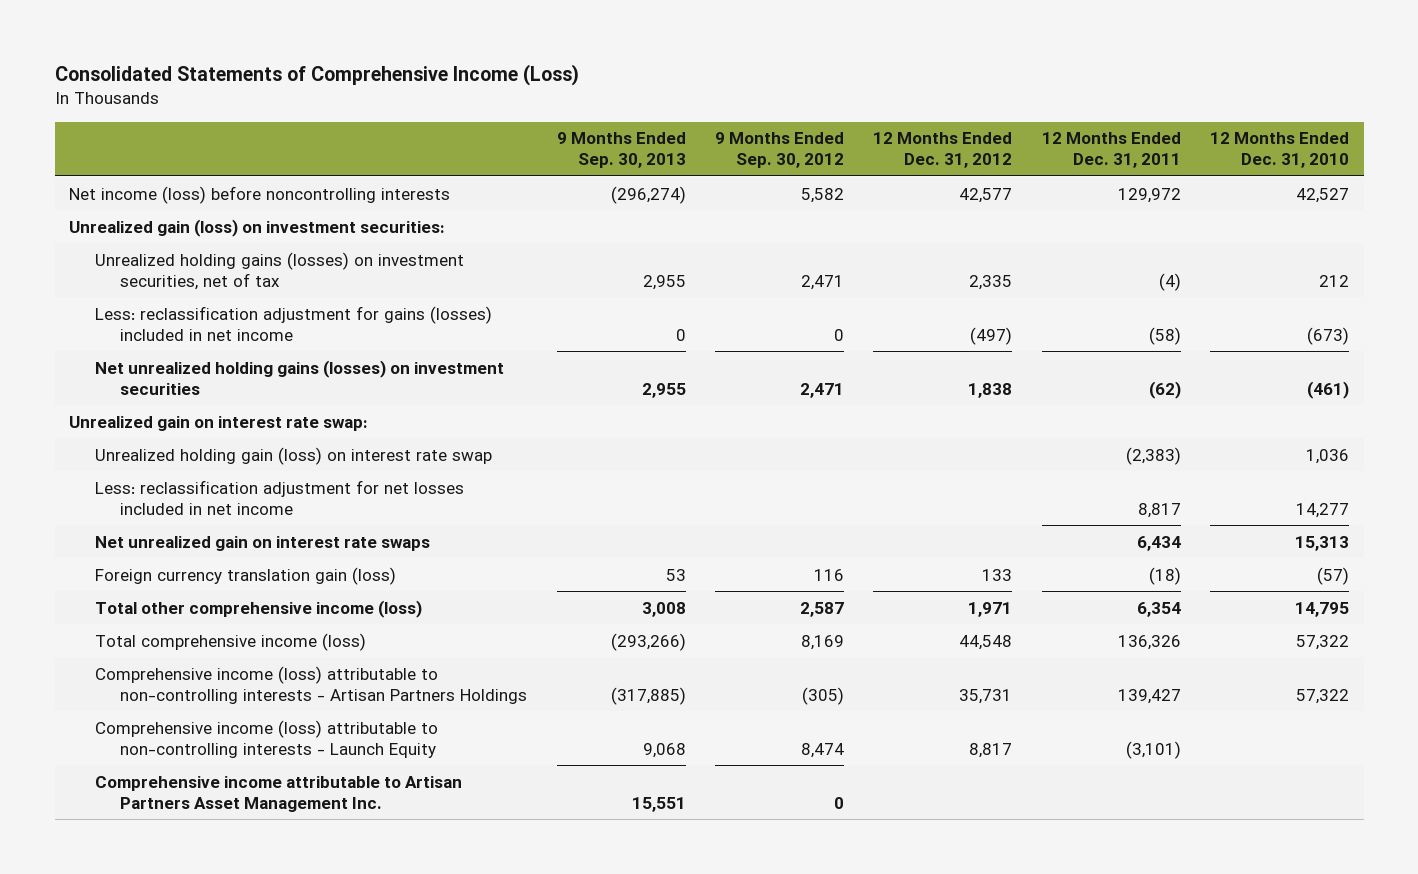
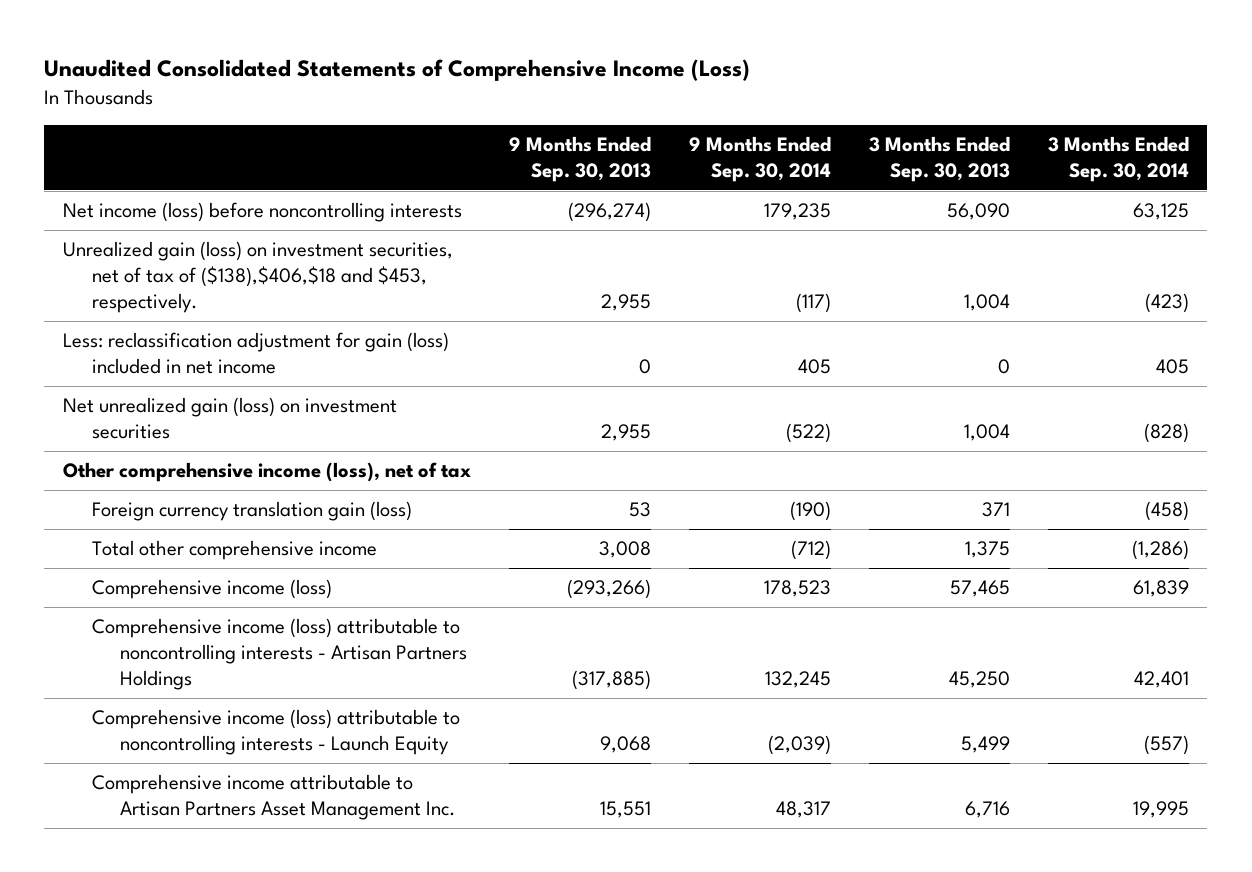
- Consolidated Statements of Comprehensive Income (Loss)
+ Unaudited Consolidated Statements of Comprehensive Income (Loss)
- | 9 Months Ended Sep. 30, 2013 | 9 Months Ended Sep. 30, 2012 | 12 Months Ended Dec. 31, 2012 | 12 Months Ended Dec. 31, 2011 | 12 Months Ended Dec. 31, 2010
+ | 9 Months Ended Sep. 30, 2013 | 9 Months Ended Sep. 30, 2014 | 3 Months Ended Sep. 30, 2013 | 3 Months Ended Sep. 30, 2014
- Unrealized gain (loss) on investment securities:
- Unrealized holding gains (losses) on investment securities, net of tax | 2,955 | 2,471 | 2,335 | (4) | 212
- Less: reclassification adjustment for gains (losses) included in net income | 0 | 0 | (497) | (58) | (673)
- Net unrealized holding gains (losses) on investment securities | 2,955 | 2,471 | 1,838 | (62) | (461)
- Unrealized gain on interest rate swap:
- Unrealized holding gain (loss) on interest rate swap | | | | (2,383) | 1,036
- Less: reclassification adjustment for net losses included in net income | | | | 8,817 | 14,277
- Net unrealized gain on interest rate swaps | | | | 6,434 | 15,313
+ Unrealized gain (loss) on investment securities, net of tax of ($138),$406,$18 and $453, respectively. | 2,955 | (117) | 1,004 | (423)
+ Less: reclassification adjustment for gain (loss) included in net income | 0 | 405 | 0 | 405
+ Net unrealized gain (loss) on investment securities | 2,955 | (522) | 1,004 | (828)
+ Other comprehensive income (loss), net of tax
- Total other comprehensive income (loss) | 3,008 | 2,587 | 1,971 | 6,354 | 14,795
- Total comprehensive income (loss) | (293,266) | 8,169 | 44,548 | 136,326 | 57,322
- Comprehensive income (loss) attributable to non-controlling interests - Artisan Partners Holdings | (317,885) | (305) | 35,731 | 139,427 | 57,322
- Comprehensive income (loss) attributable to non-controlling interests - Launch Equity | 9,068 | 8,474 | 8,817 | (3,101) |
+ Total other comprehensive income | 3,008 | (712) | 1,375 | (1,286)
+ Comprehensive income (loss) | (293,266) | 178,523 | 57,465 | 61,839
+ Comprehensive income (loss) attributable to noncontrolling interests - Artisan Partners Holdings | (317,885) | 132,245 | 45,250 | 42,401
+ Comprehensive income (loss) attributable to noncontrolling interests - Launch Equity | 9,068 | (2,039) | 5,499 | (557)

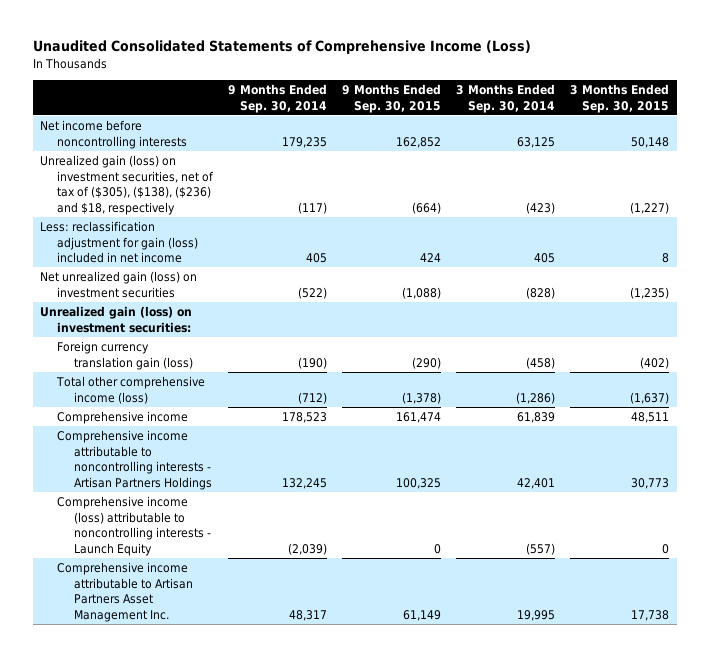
- | 9 Months Ended Sep. 30, 2013 | 9 Months Ended Sep. 30, 2014 | 3 Months Ended Sep. 30, 2013 | 3 Months Ended Sep. 30, 2014
+ | 9 Months Ended Sep. 30, 2014 | 9 Months Ended Sep. 30, 2015 | 3 Months Ended Sep. 30, 2014 | 3 Months Ended Sep. 30, 2015
- Net income (loss) before noncontrolling interests | (296,274) | 179,235 | 56,090 | 63,125
- Unrealized gain (loss) on investment securities, net of tax of ($138),$406,$18 and $453, respectively. | 2,955 | (117) | 1,004 | (423)
+ Net income before noncontrolling interests | 179,235 | 162,852 | 63,125 | 50,148
+ Unrealized gain (loss) on investment securities, net of tax of ($305), ($138), ($236) and $18, respectively | (117) | (664) | (423) | (1,227)
- Other comprehensive income (loss), net of tax
+ Unrealized gain (loss) on investment securities:
- Total other comprehensive income | 3,008 | (712) | 1,375 | (1,286)
- Comprehensive income (loss) | (293,266) | 178,523 | 57,465 | 61,839
- Comprehensive income (loss) attributable to noncontrolling interests - Artisan Partners Holdings | (317,885) | 132,245 | 45,250 | 42,401
+ Total other comprehensive income (loss) | (712) | (1,378) | (1,286) | (1,637)
+ Comprehensive income | 178,523 | 161,474 | 61,839 | 48,511
+ Comprehensive income attributable to noncontrolling interests - Artisan Partners Holdings | 132,245 | 100,325 | 42,401 | 30,773

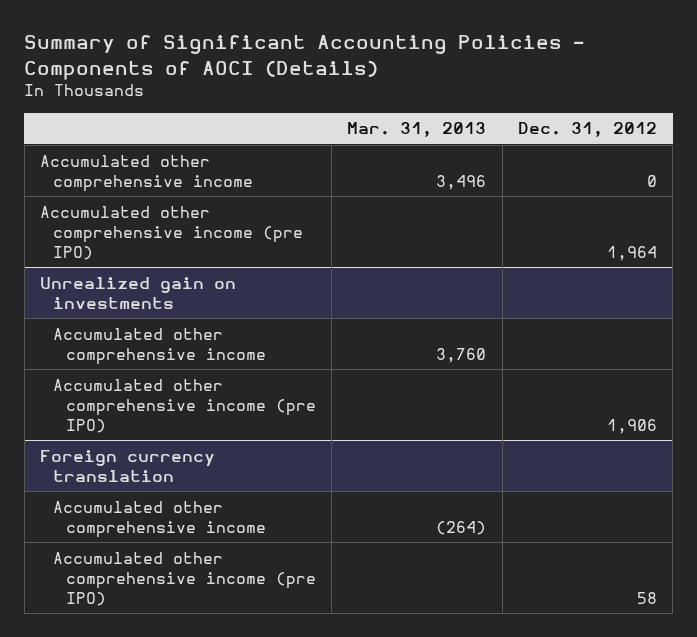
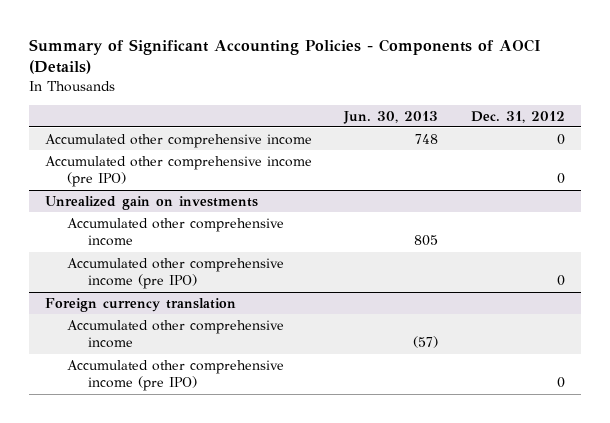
- | Mar. 31, 2013 | Dec. 31, 2012
+ | Jun. 30, 2013 | Dec. 31, 2012
- Accumulated other comprehensive income (pre IPO) | | 1,964
+ Accumulated other comprehensive income (pre IPO) | | 0
@ Unrealized gain on investments
- Accumulated other comprehensive income (pre IPO) | | 1,906
+ Accumulated other comprehensive income (pre IPO) | | 0
@ Foreign currency translation
- Accumulated other comprehensive income (pre IPO) | | 58
+ Accumulated other comprehensive income (pre IPO) | | 0

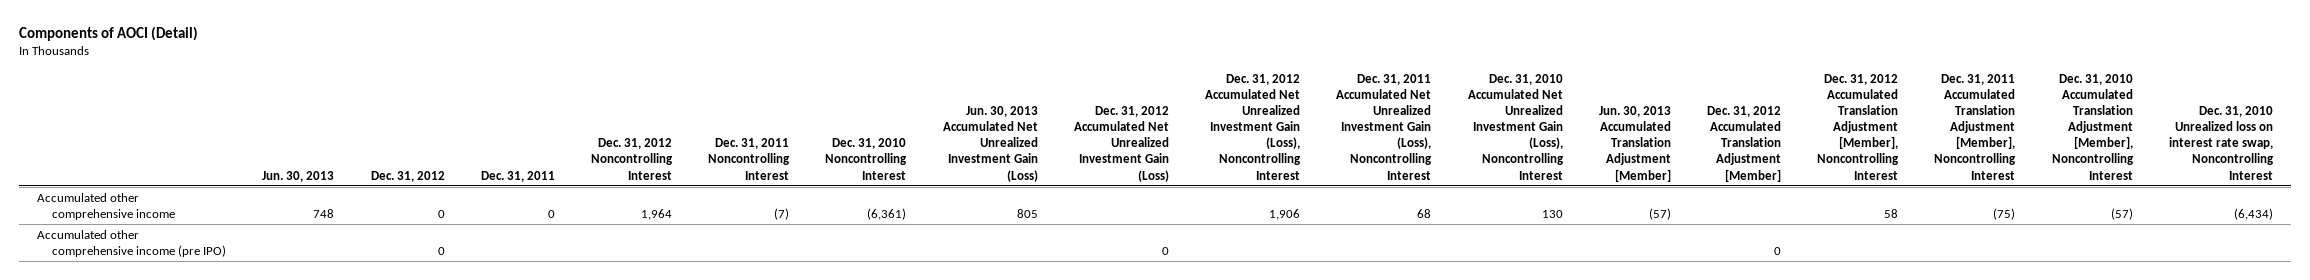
- Summary of Significant Accounting Policies - Components of AOCI (Details)
+ Components of AOCI (Detail)
- | Jun. 30, 2013 | Dec. 31, 2012
+ | Jun. 30, 2013 | Dec. 31, 2012 | Dec. 31, 2011 | Dec. 31, 2012 Noncontrolling Interest | Dec. 31, 2011 Noncontrolling Interest | Dec. 31, 2010 Noncontrolling Interest | Jun. 30, 2013 Accumulated Net Unrealized Investment Gain (Loss) | Dec. 31, 2012 Accumulated Net Unrealized Investment Gain (Loss) | Dec. 31, 2012 Accumulated Net Unrealized Investment Gain (Loss), Noncontrolling Interest | Dec. 31, 2011 Accumulated Net Unrealized Investment Gain (Loss), Noncontrolling Interest | Dec. 31, 2010 Accumulated Net Unrealized Investment Gain (Loss), Noncontrolling Interest | Jun. 30, 2013 Accumulated Translation Adjustment [Member] | Dec. 31, 2012 Accumulated Translation Adjustment [Member] | Dec. 31, 2012 Accumulated Translation Adjustment [Member], Noncontrolling Interest | Dec. 31, 2011 Accumulated Translation Adjustment [Member], Noncontrolling Interest | Dec. 31, 2010 Accumulated Translation Adjustment [Member], Noncontrolling Interest | Dec. 31, 2010 Unrealized loss on interest rate swap, Noncontrolling Interest
- Unrealized gain on investments
- Accumulated other comprehensive income | 805 |
- Accumulated other comprehensive income (pre IPO) | | 0
- Foreign currency translation
- Accumulated other comprehensive income | (57) |
- Accumulated other comprehensive income (pre IPO) | | 0

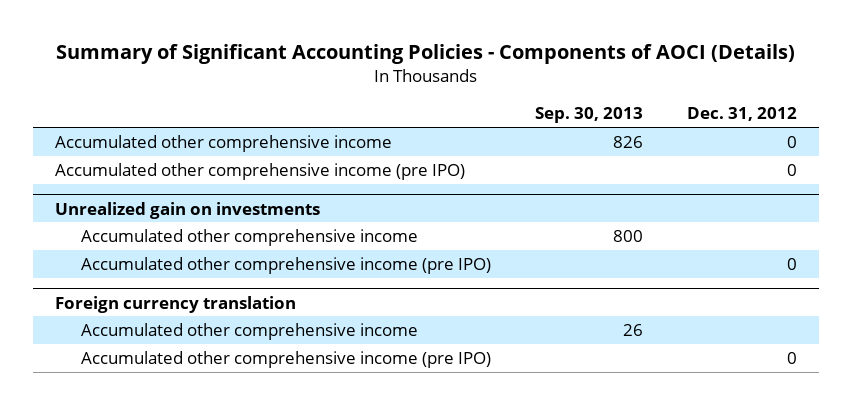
- Components of AOCI (Detail)
+ Summary of Significant Accounting Policies - Components of AOCI (Details)
- | Jun. 30, 2013 | Dec. 31, 2012 | Dec. 31, 2011 | Dec. 31, 2012 Noncontrolling Interest | Dec. 31, 2011 Noncontrolling Interest | Dec. 31, 2010 Noncontrolling Interest | Jun. 30, 2013 Accumulated Net Unrealized Investment Gain (Loss) | Dec. 31, 2012 Accumulated Net Unrealized Investment Gain (Loss) | Dec. 31, 2012 Accumulated Net Unrealized Investment Gain (Loss), Noncontrolling Interest | Dec. 31, 2011 Accumulated Net Unrealized Investment Gain (Loss), Noncontrolling Interest | Dec. 31, 2010 Accumulated Net Unrealized Investment Gain (Loss), Noncontrolling Interest | Jun. 30, 2013 Accumulated Translation Adjustment [Member] | Dec. 31, 2012 Accumulated Translation Adjustment [Member] | Dec. 31, 2012 Accumulated Translation Adjustment [Member], Noncontrolling Interest | Dec. 31, 2011 Accumulated Translation Adjustment [Member], Noncontrolling Interest | Dec. 31, 2010 Accumulated Translation Adjustment [Member], Noncontrolling Interest | Dec. 31, 2010 Unrealized loss on interest rate swap, Noncontrolling Interest
+ | Sep. 30, 2013 | Dec. 31, 2012
+ Unrealized gain on investments
+ Accumulated other comprehensive income | 800 |
+ Accumulated other comprehensive income (pre IPO) | | 0
+ Foreign currency translation
+ Accumulated other comprehensive income | 26 |
+ Accumulated other comprehensive income (pre IPO) | | 0

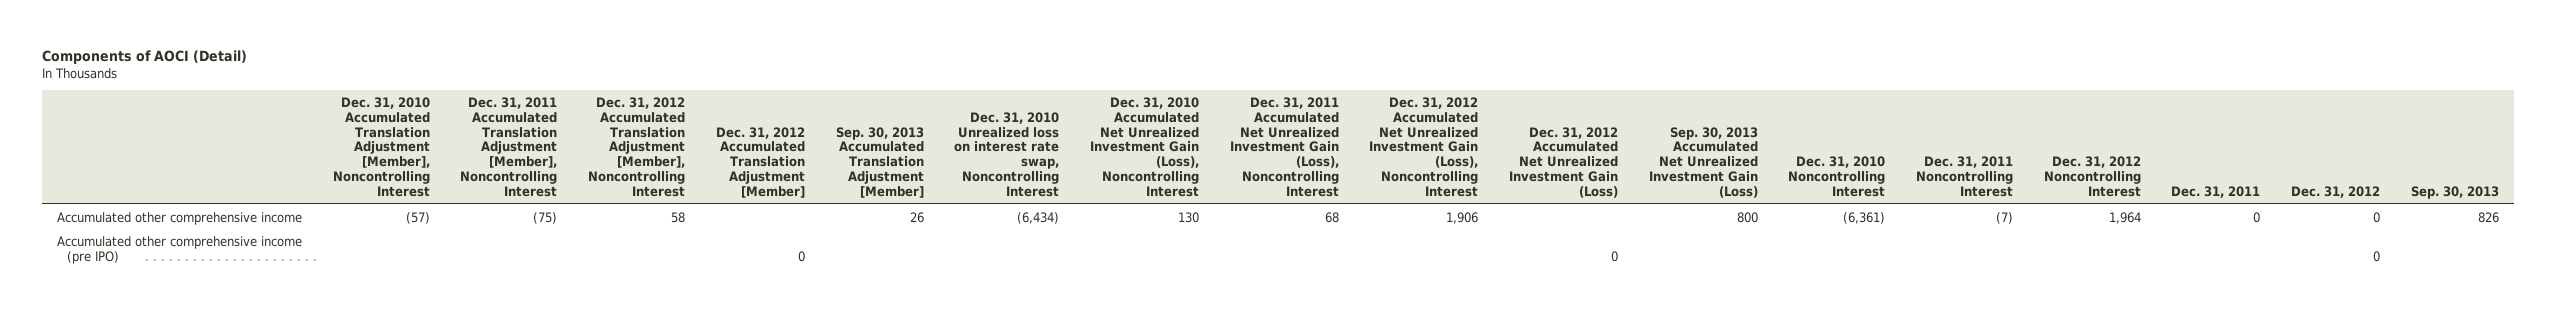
- Summary of Significant Accounting Policies - Components of AOCI (Details)
+ Components of AOCI (Detail)
- | Sep. 30, 2013 | Dec. 31, 2012
+ | Dec. 31, 2010 Accumulated Translation Adjustment [Member], Noncontrolling Interest | Dec. 31, 2011 Accumulated Translation Adjustment [Member], Noncontrolling Interest | Dec. 31, 2012 Accumulated Translation Adjustment [Member], Noncontrolling Interest | Dec. 31, 2012 Accumulated Translation Adjustment [Member] | Sep. 30, 2013 Accumulated Translation Adjustment [Member] | Dec. 31, 2010 Unrealized loss on interest rate swap, Noncontrolling Interest | Dec. 31, 2010 Accumulated Net Unrealized Investment Gain (Loss), Noncontrolling Interest | Dec. 31, 2011 Accumulated Net Unrealized Investment Gain (Loss), Noncontrolling Interest | Dec. 31, 2012 Accumulated Net Unrealized Investment Gain (Loss), Noncontrolling Interest | Dec. 31, 2012 Accumulated Net Unrealized Investment Gain (Loss) | Sep. 30, 2013 Accumulated Net Unrealized Investment Gain (Loss) | Dec. 31, 2010 Noncontrolling Interest | Dec. 31, 2011 Noncontrolling Interest | Dec. 31, 2012 Noncontrolling Interest | Dec. 31, 2011 | Dec. 31, 2012 | Sep. 30, 2013
- Unrealized gain on investments
- Accumulated other comprehensive income | 800 |
- Accumulated other comprehensive income (pre IPO) | | 0
- Foreign currency translation
- Accumulated other comprehensive income | 26 |
- Accumulated other comprehensive income (pre IPO) | | 0

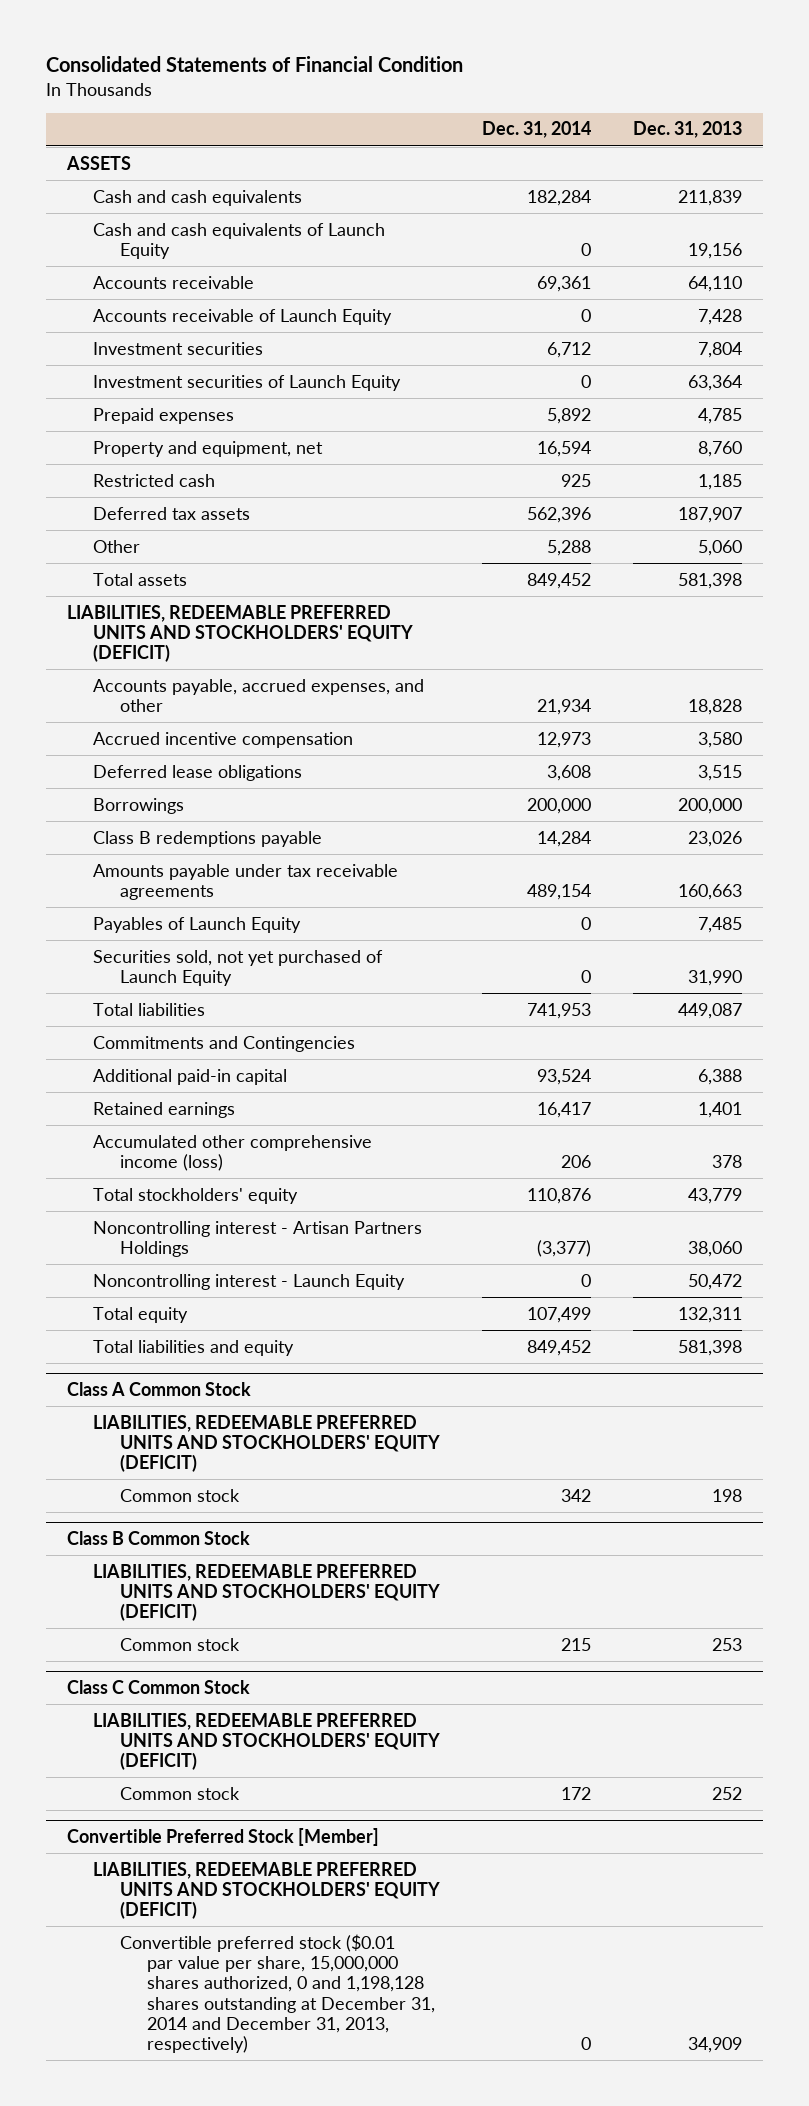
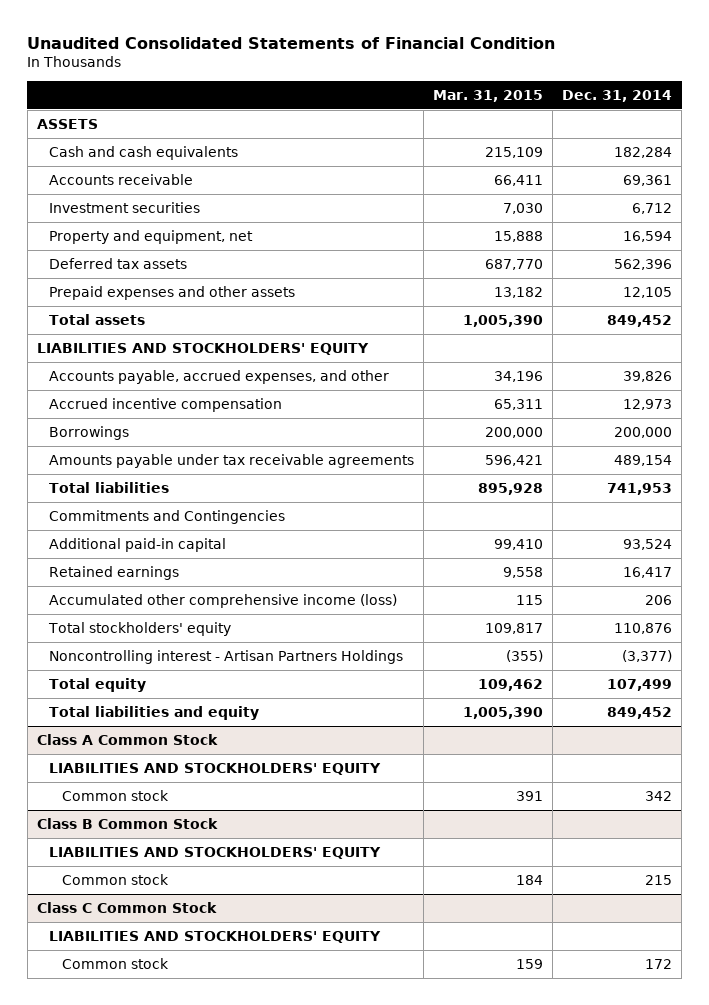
- Consolidated Statements of Financial Condition
+ Unaudited Consolidated Statements of Financial Condition
- | Dec. 31, 2014 | Dec. 31, 2013
+ | Mar. 31, 2015 | Dec. 31, 2014
- Cash and cash equivalents of Launch Equity | 0 | 19,156
- Accounts receivable of Launch Equity | 0 | 7,428
- Investment securities of Launch Equity | 0 | 63,364
- Prepaid expenses | 5,892 | 4,785
- Restricted cash | 925 | 1,185
- Other | 5,288 | 5,060
+ Prepaid expenses and other assets | 13,182 | 12,105
- LIABILITIES, REDEEMABLE PREFERRED UNITS AND STOCKHOLDERS' EQUITY (DEFICIT)
- Accounts payable, accrued expenses, and other | 21,934 | 18,828
+ LIABILITIES AND STOCKHOLDERS' EQUITY
+ Accounts payable, accrued expenses, and other | 34,196 | 39,826
- Deferred lease obligations | 3,608 | 3,515
- Class B redemptions payable | 14,284 | 23,026
- Payables of Launch Equity | 0 | 7,485
- Securities sold, not yet purchased of Launch Equity | 0 | 31,990
- Noncontrolling interest - Launch Equity | 0 | 50,472
@ Class A Common Stock
- LIABILITIES, REDEEMABLE PREFERRED UNITS AND STOCKHOLDERS' EQUITY (DEFICIT)
+ LIABILITIES AND STOCKHOLDERS' EQUITY
@ Class B Common Stock
- LIABILITIES, REDEEMABLE PREFERRED UNITS AND STOCKHOLDERS' EQUITY (DEFICIT)
+ LIABILITIES AND STOCKHOLDERS' EQUITY
@ Class C Common Stock
- LIABILITIES, REDEEMABLE PREFERRED UNITS AND STOCKHOLDERS' EQUITY (DEFICIT)
+ LIABILITIES AND STOCKHOLDERS' EQUITY
- Convertible Preferred Stock [Member]
- LIABILITIES, REDEEMABLE PREFERRED UNITS AND STOCKHOLDERS' EQUITY (DEFICIT)
- Convertible preferred stock ($0.01 par value per share, 15,000,000 shares authorized, 0 and 1,198,128 shares outstanding at December 31, 2014 and December 31, 2013, respectively) | 0 | 34,909

